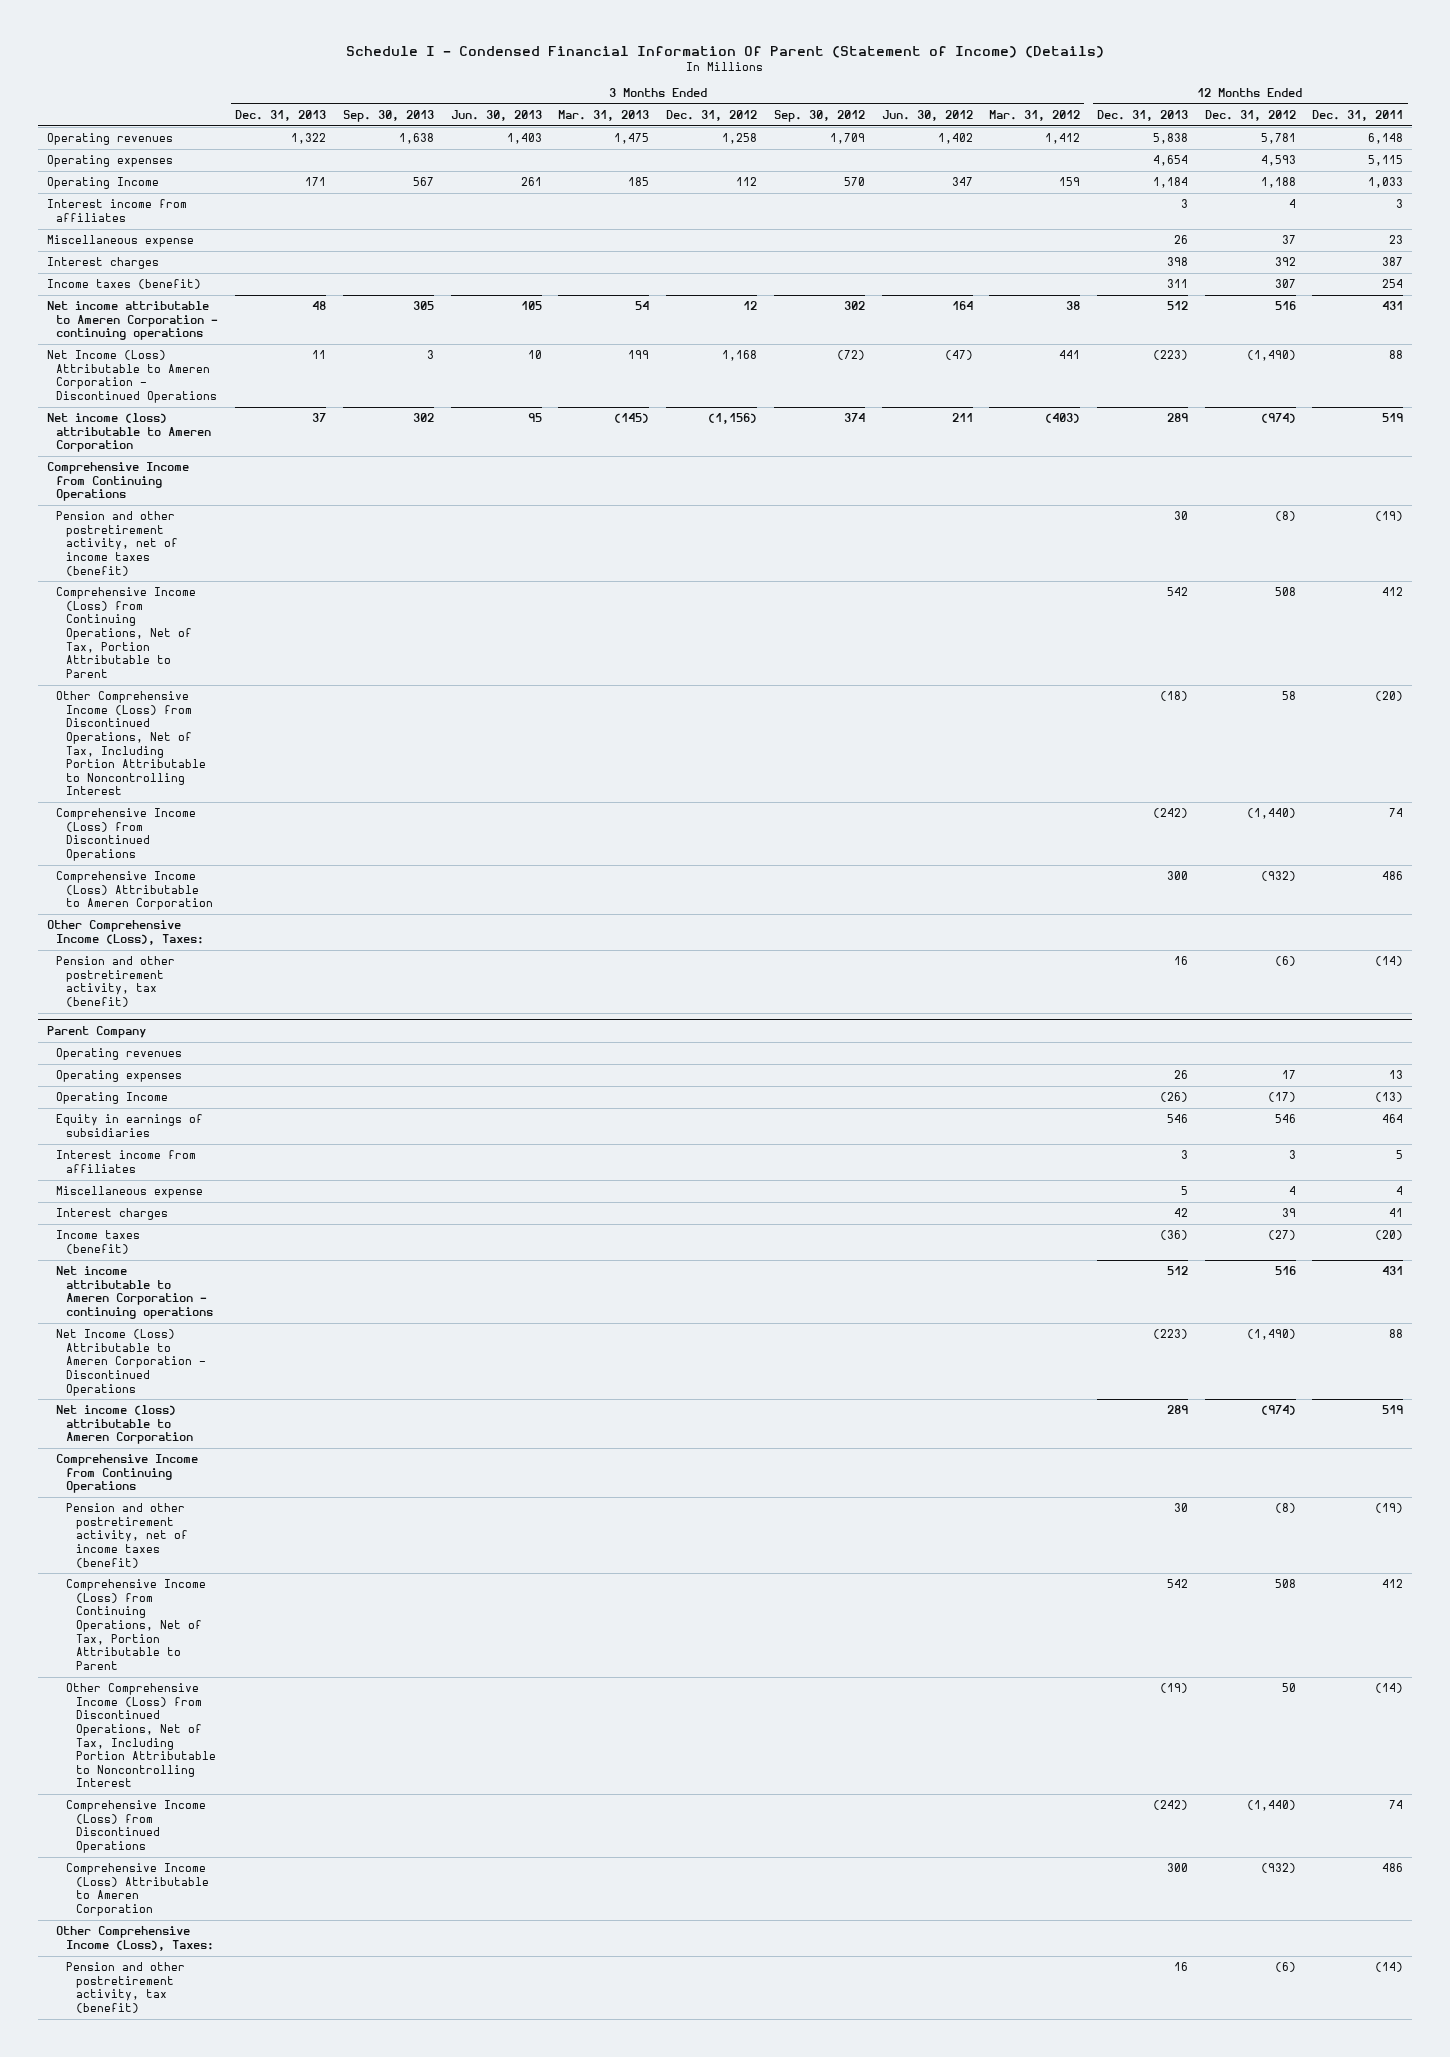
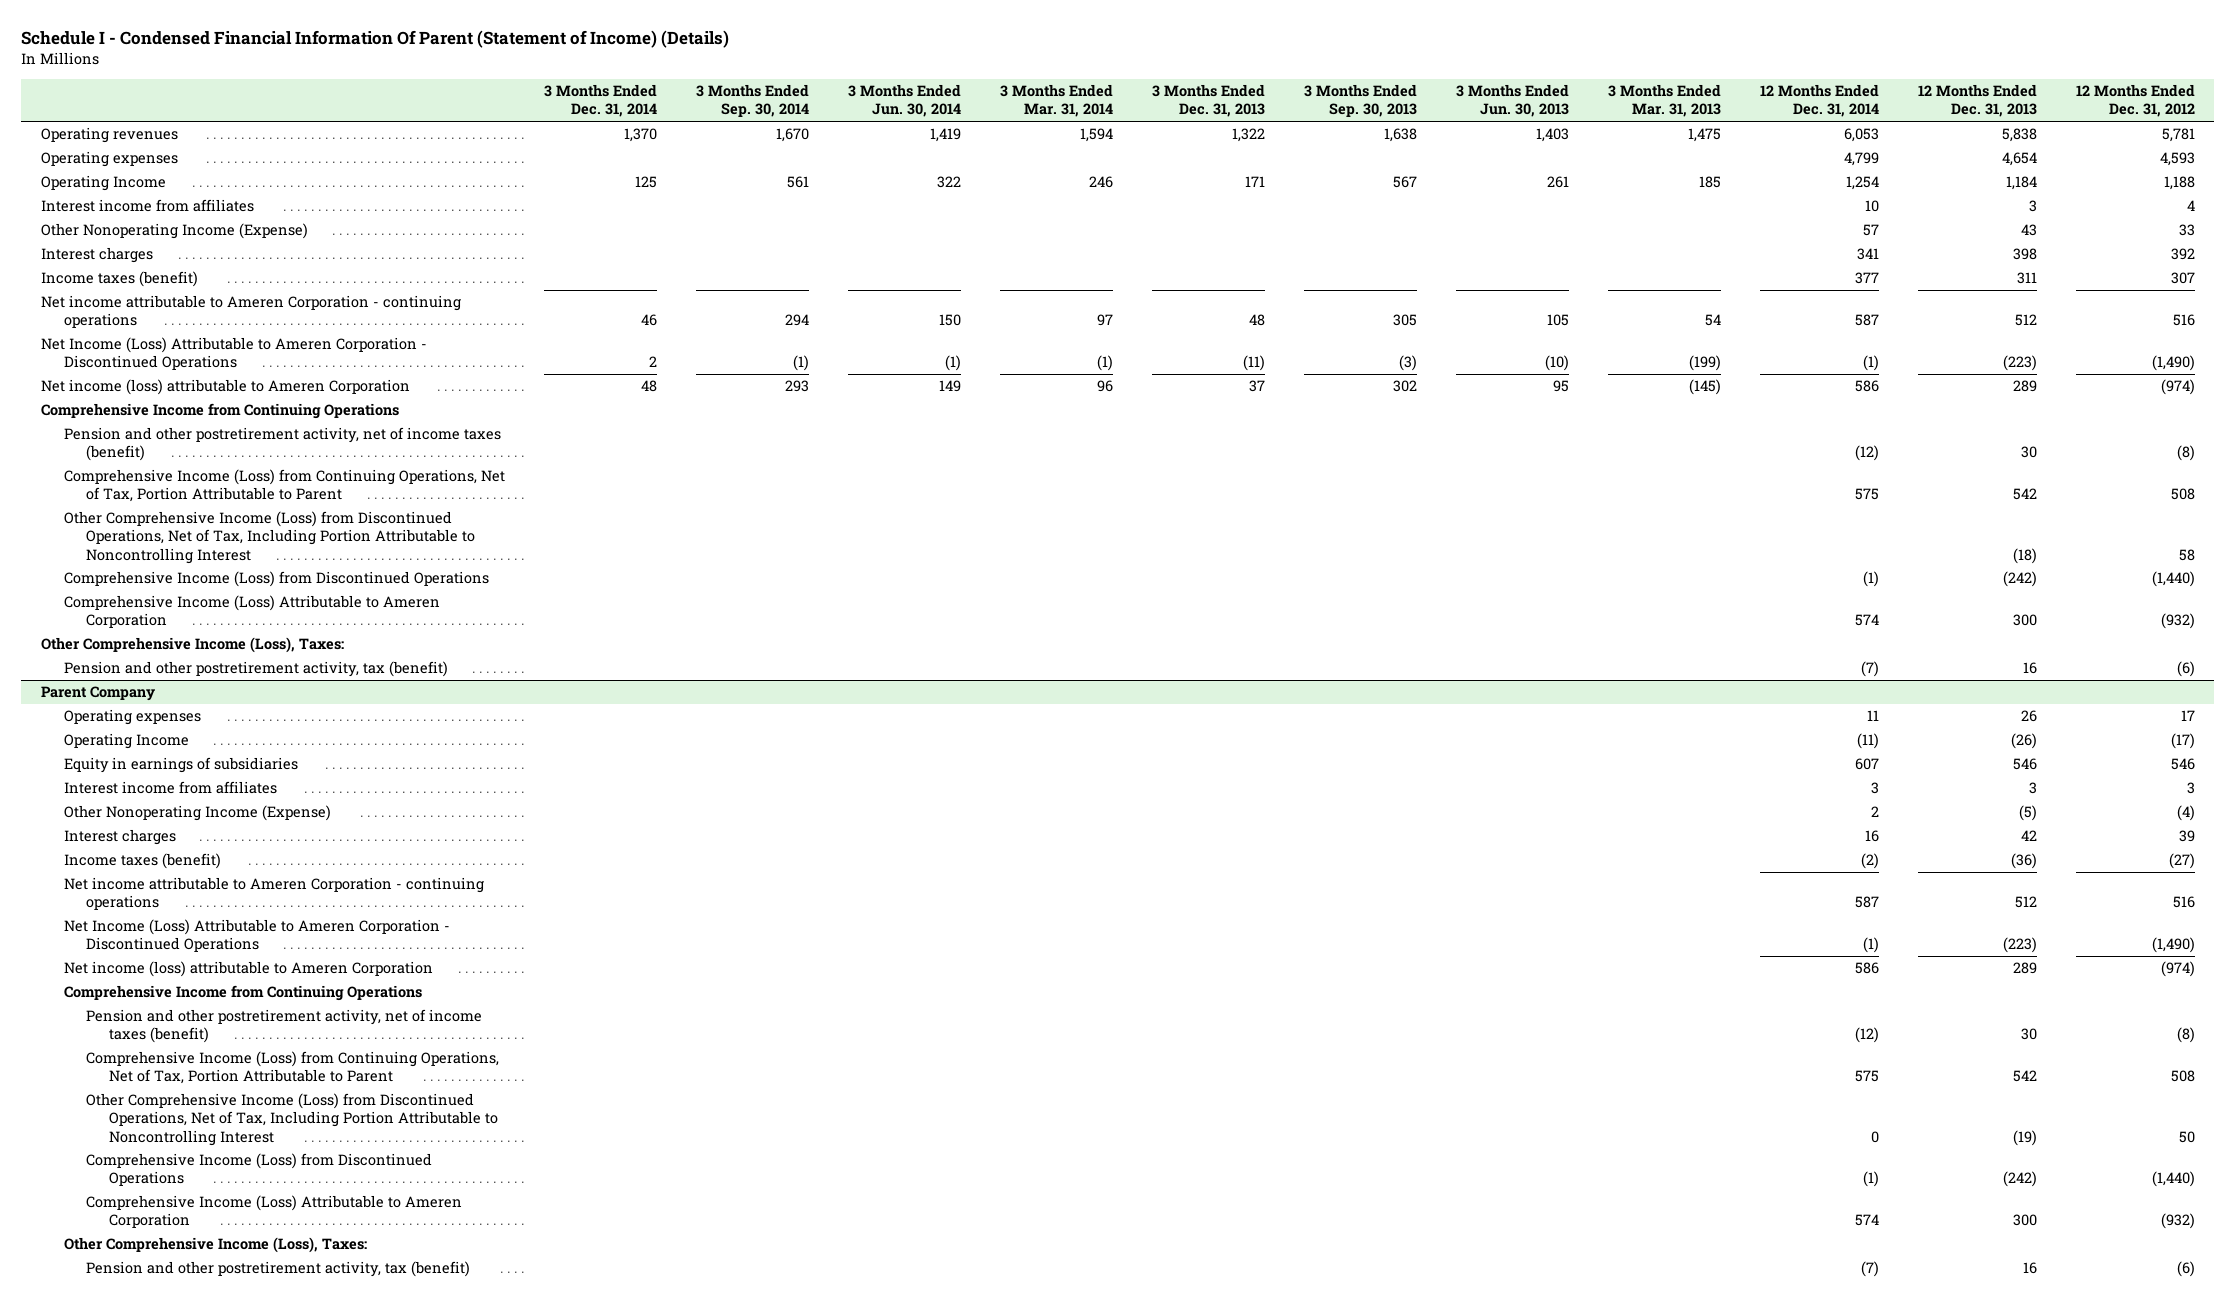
- | 3 Months Ended Dec. 31, 2013 | 3 Months Ended Sep. 30, 2013 | 3 Months Ended Jun. 30, 2013 | 3 Months Ended Mar. 31, 2013 | 3 Months Ended Dec. 31, 2012 | 3 Months Ended Sep. 30, 2012 | 3 Months Ended Jun. 30, 2012 | 3 Months Ended Mar. 31, 2012 | 12 Months Ended Dec. 31, 2013 | 12 Months Ended Dec. 31, 2012 | 12 Months Ended Dec. 31, 2011
+ | 3 Months Ended Dec. 31, 2014 | 3 Months Ended Sep. 30, 2014 | 3 Months Ended Jun. 30, 2014 | 3 Months Ended Mar. 31, 2014 | 3 Months Ended Dec. 31, 2013 | 3 Months Ended Sep. 30, 2013 | 3 Months Ended Jun. 30, 2013 | 3 Months Ended Mar. 31, 2013 | 12 Months Ended Dec. 31, 2014 | 12 Months Ended Dec. 31, 2013 | 12 Months Ended Dec. 31, 2012
- Miscellaneous expense | | | | | | | | | 26 | 37 | 23
+ Other Nonoperating Income (Expense) | | | | | | | | | 57 | 43 | 33
- Net Income (Loss) Attributable to Ameren Corporation - Discontinued Operations | 11 | 3 | 10 | 199 | 1,168 | (72) | (47) | 441 | (223) | (1,490) | 88
+ Net Income (Loss) Attributable to Ameren Corporation - Discontinued Operations | 2 | (1) | (1) | (1) | (11) | (3) | (10) | (199) | (1) | (223) | (1,490)
@ Parent Company
- Operating revenues
- Miscellaneous expense | | | | | | | | | 5 | 4 | 4
+ Other Nonoperating Income (Expense) | | | | | | | | | 2 | (5) | (4)

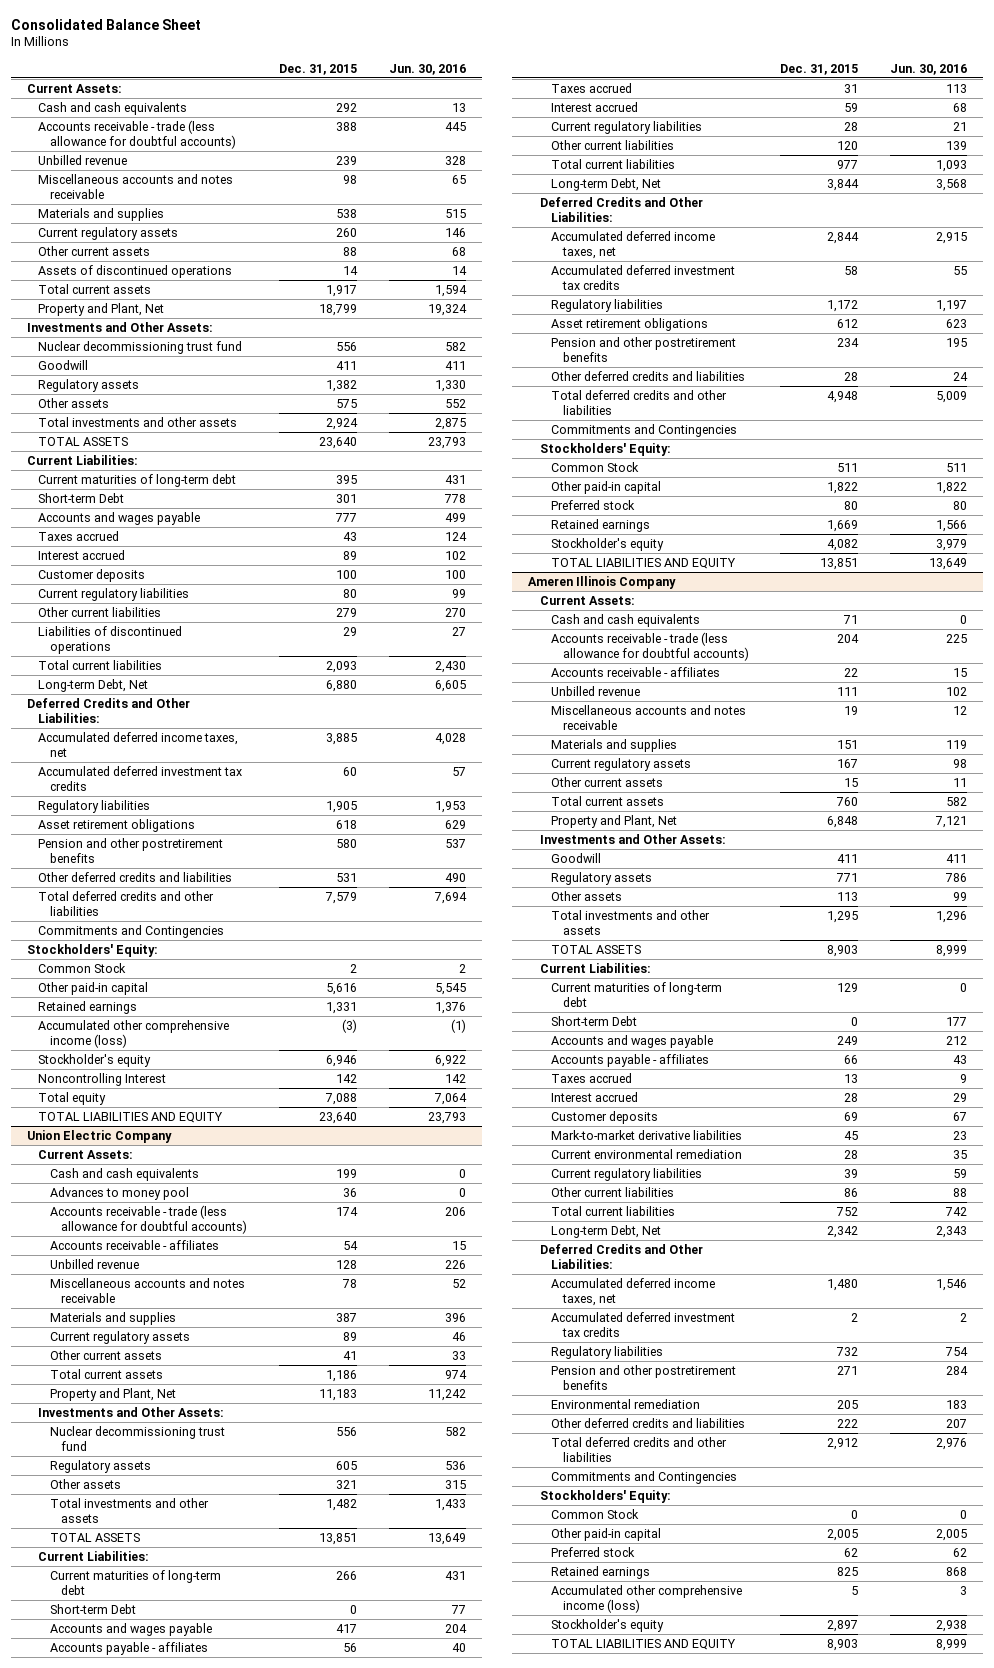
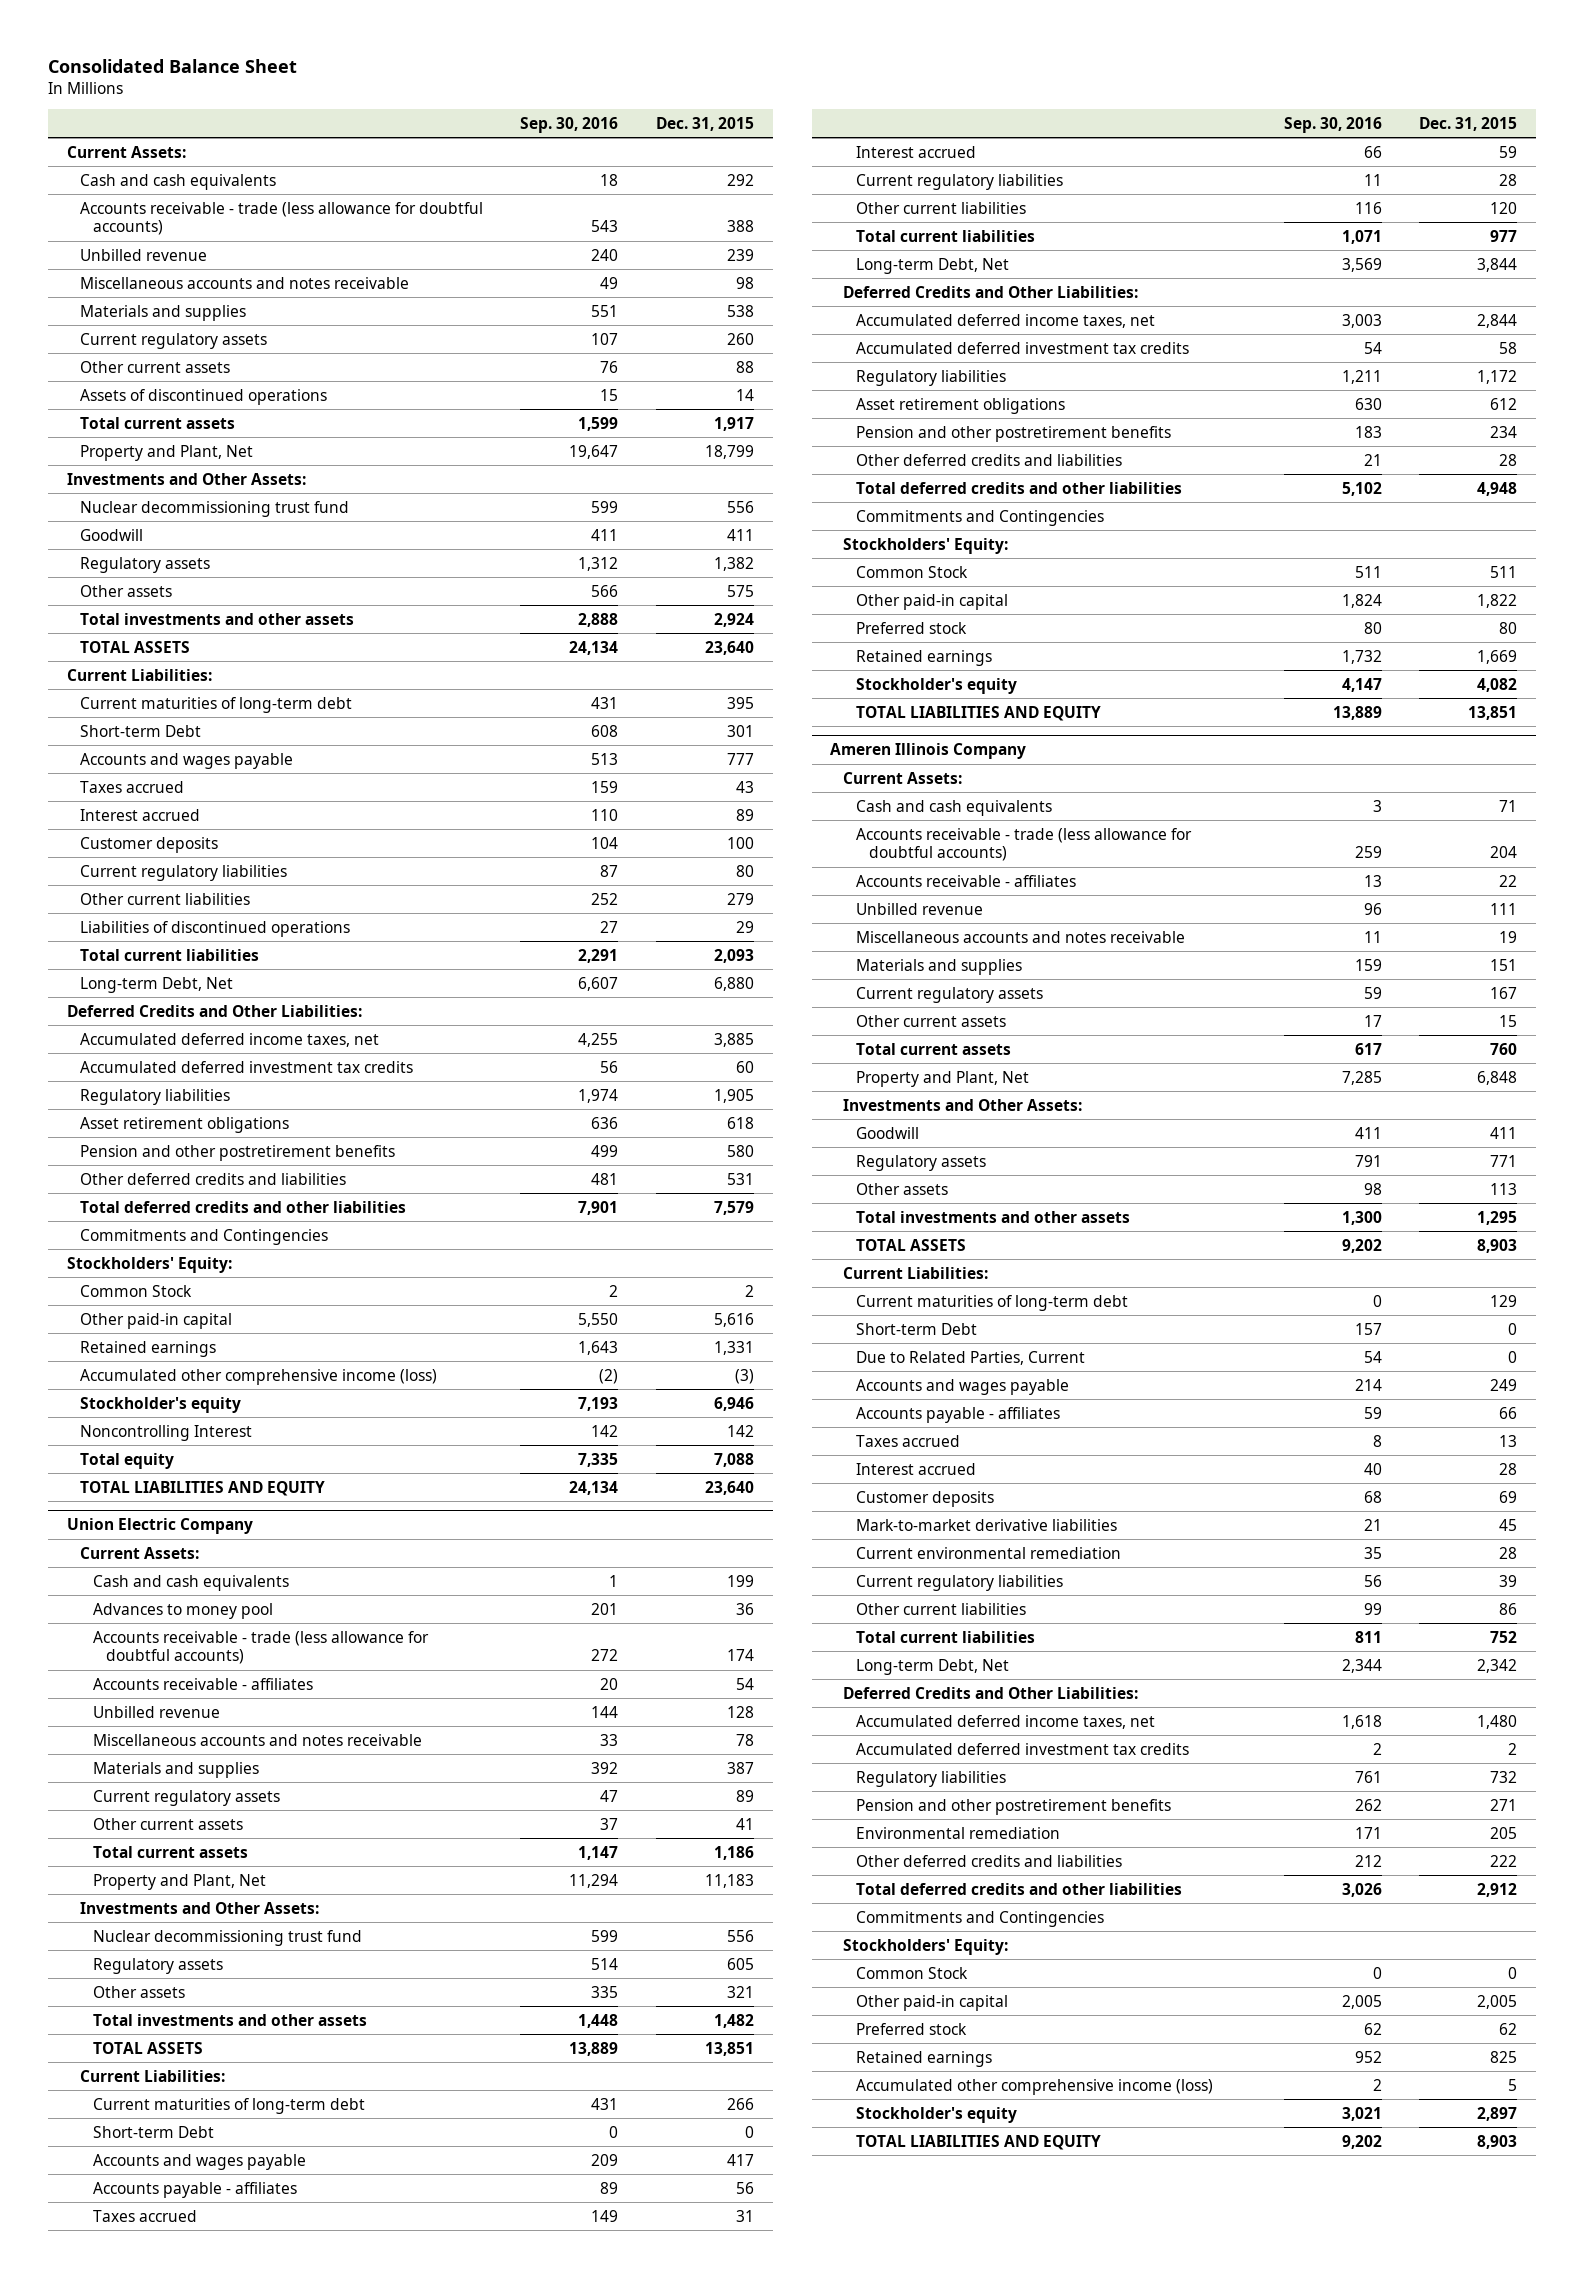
- | Dec. 31, 2015 | Jun. 30, 2016
+ | Sep. 30, 2016 | Dec. 31, 2015
@ Ameren Illinois Company
+ Due to Related Parties, Current | 54 | 0

